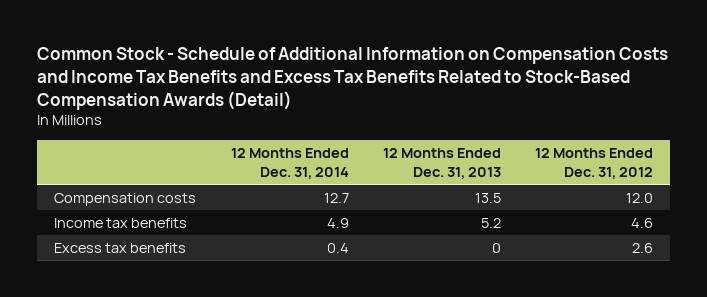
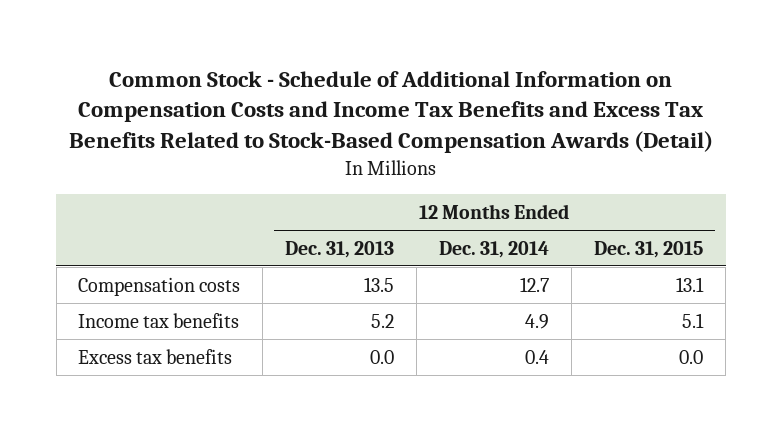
- | 12 Months Ended Dec. 31, 2014 | 12 Months Ended Dec. 31, 2013 | 12 Months Ended Dec. 31, 2012
+ | 12 Months Ended Dec. 31, 2013 | 12 Months Ended Dec. 31, 2014 | 12 Months Ended Dec. 31, 2015
- Excess tax benefits | 0.4 | 0 | 2.6
+ Excess tax benefits | 0.0 | 0.4 | 0.0

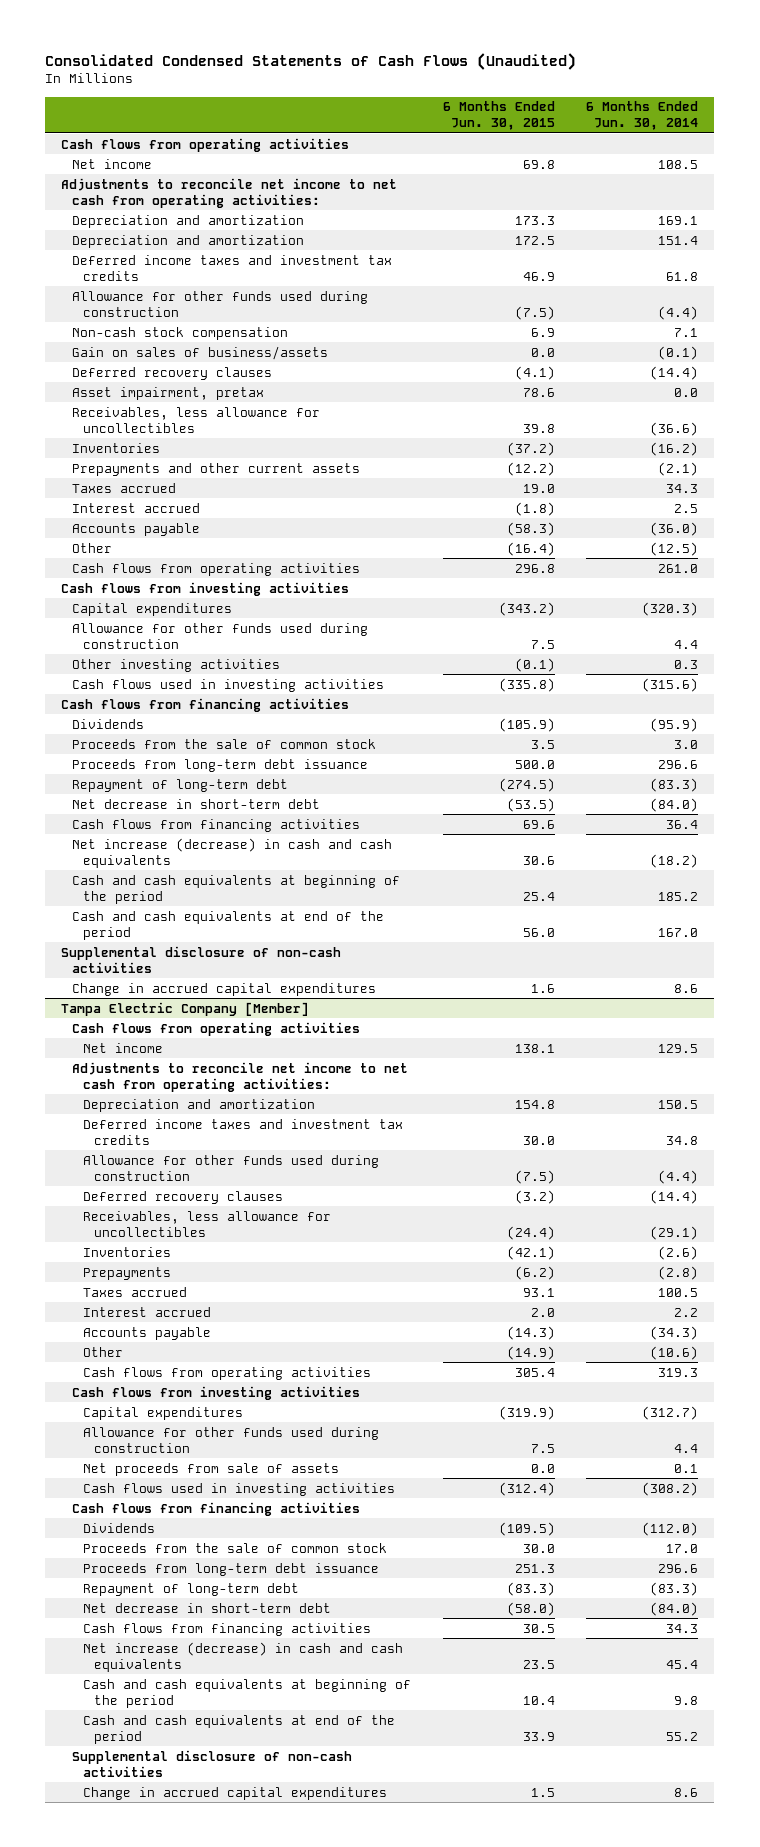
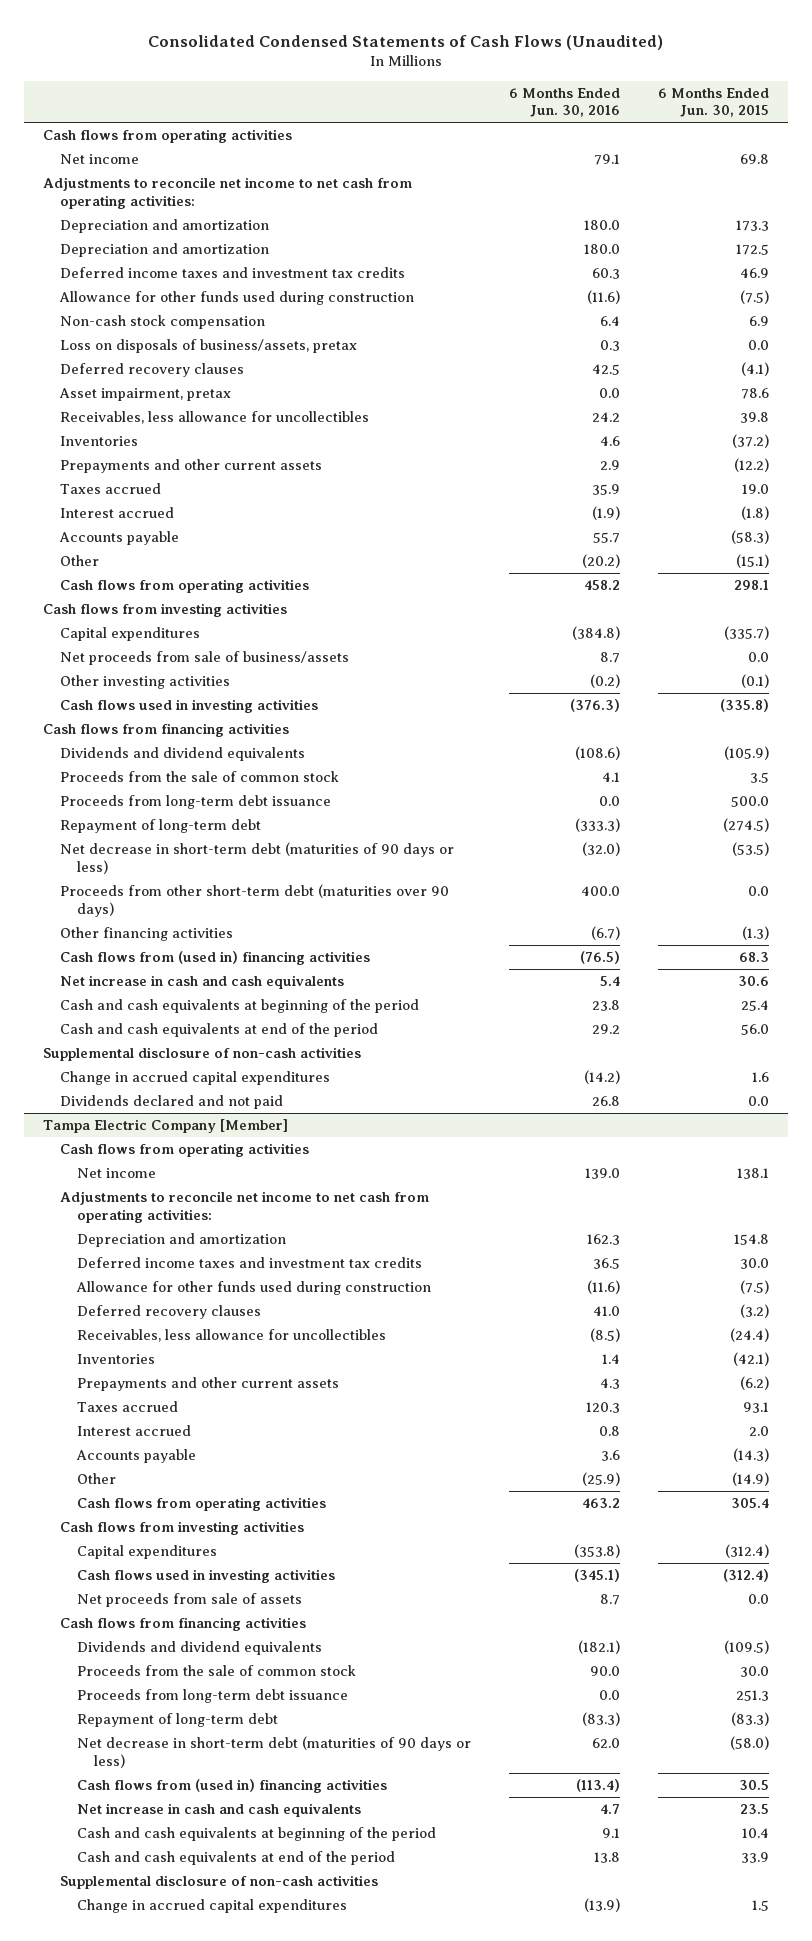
- | 6 Months Ended Jun. 30, 2015 | 6 Months Ended Jun. 30, 2014
+ | 6 Months Ended Jun. 30, 2016 | 6 Months Ended Jun. 30, 2015
- Gain on sales of business/assets | 0.0 | (0.1)
+ Loss on disposals of business/assets, pretax | 0.3 | 0.0
- Other | (16.4) | (12.5)
- Cash flows from operating activities | 296.8 | 261.0
+ Other | (20.2) | (15.1)
+ Cash flows from operating activities | 458.2 | 298.1
- Capital expenditures | (343.2) | (320.3)
- Allowance for other funds used during construction | 7.5 | 4.4
+ Capital expenditures | (384.8) | (335.7)
+ Net proceeds from sale of business/assets | 8.7 | 0.0
- Dividends | (105.9) | (95.9)
+ Dividends and dividend equivalents | (108.6) | (105.9)
- Net decrease in short-term debt | (53.5) | (84.0)
- Cash flows from financing activities | 69.6 | 36.4
- Net increase (decrease) in cash and cash equivalents | 30.6 | (18.2)
+ Net decrease in short-term debt (maturities of 90 days or less) | (32.0) | (53.5)
+ Proceeds from other short-term debt (maturities over 90 days) | 400.0 | 0.0
+ Other financing activities | (6.7) | (1.3)
+ Cash flows from (used in) financing activities | (76.5) | 68.3
+ Net increase in cash and cash equivalents | 5.4 | 30.6
+ Dividends declared and not paid | 26.8 | 0.0
@ Tampa Electric Company [Member]
- Prepayments | (6.2) | (2.8)
+ Prepayments and other current assets | 4.3 | (6.2)
- Capital expenditures | (319.9) | (312.7)
- Allowance for other funds used during construction | 7.5 | 4.4
+ Capital expenditures | (353.8) | (312.4)
moved down: Net proceeds from sale of assets | 8.7 | 0.0
- Dividends | (109.5) | (112.0)
+ Dividends and dividend equivalents | (182.1) | (109.5)
- Net decrease in short-term debt | (58.0) | (84.0)
- Cash flows from financing activities | 30.5 | 34.3
- Net increase (decrease) in cash and cash equivalents | 23.5 | 45.4
+ Net decrease in short-term debt (maturities of 90 days or less) | 62.0 | (58.0)
+ Cash flows from (used in) financing activities | (113.4) | 30.5
+ Net increase in cash and cash equivalents | 4.7 | 23.5

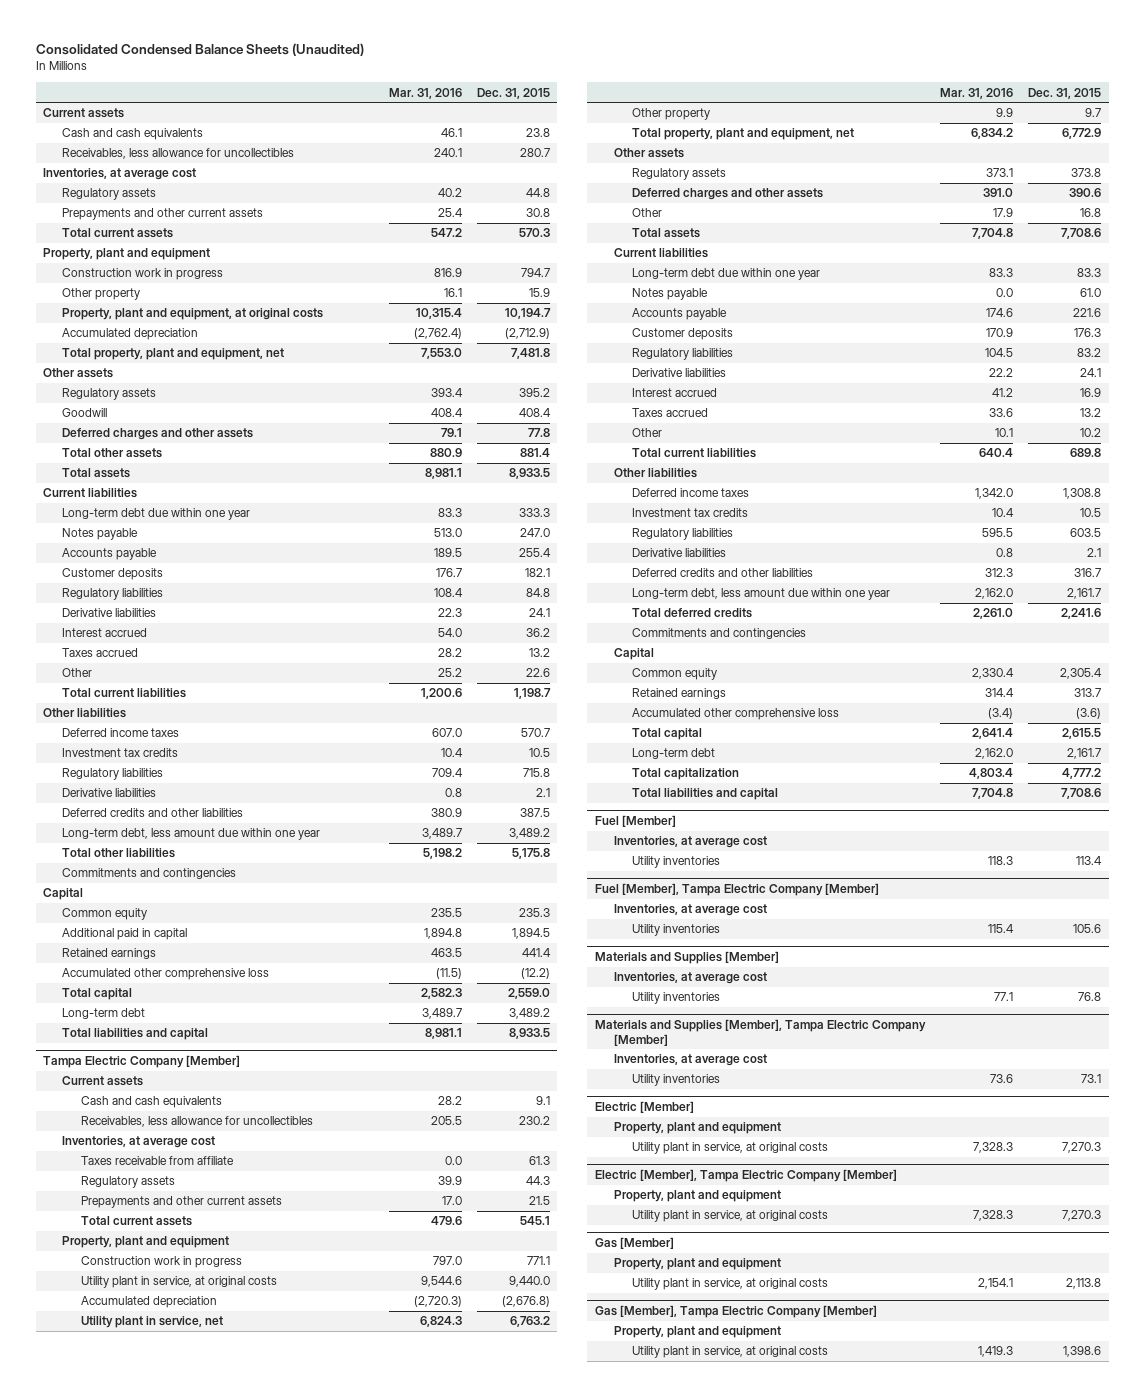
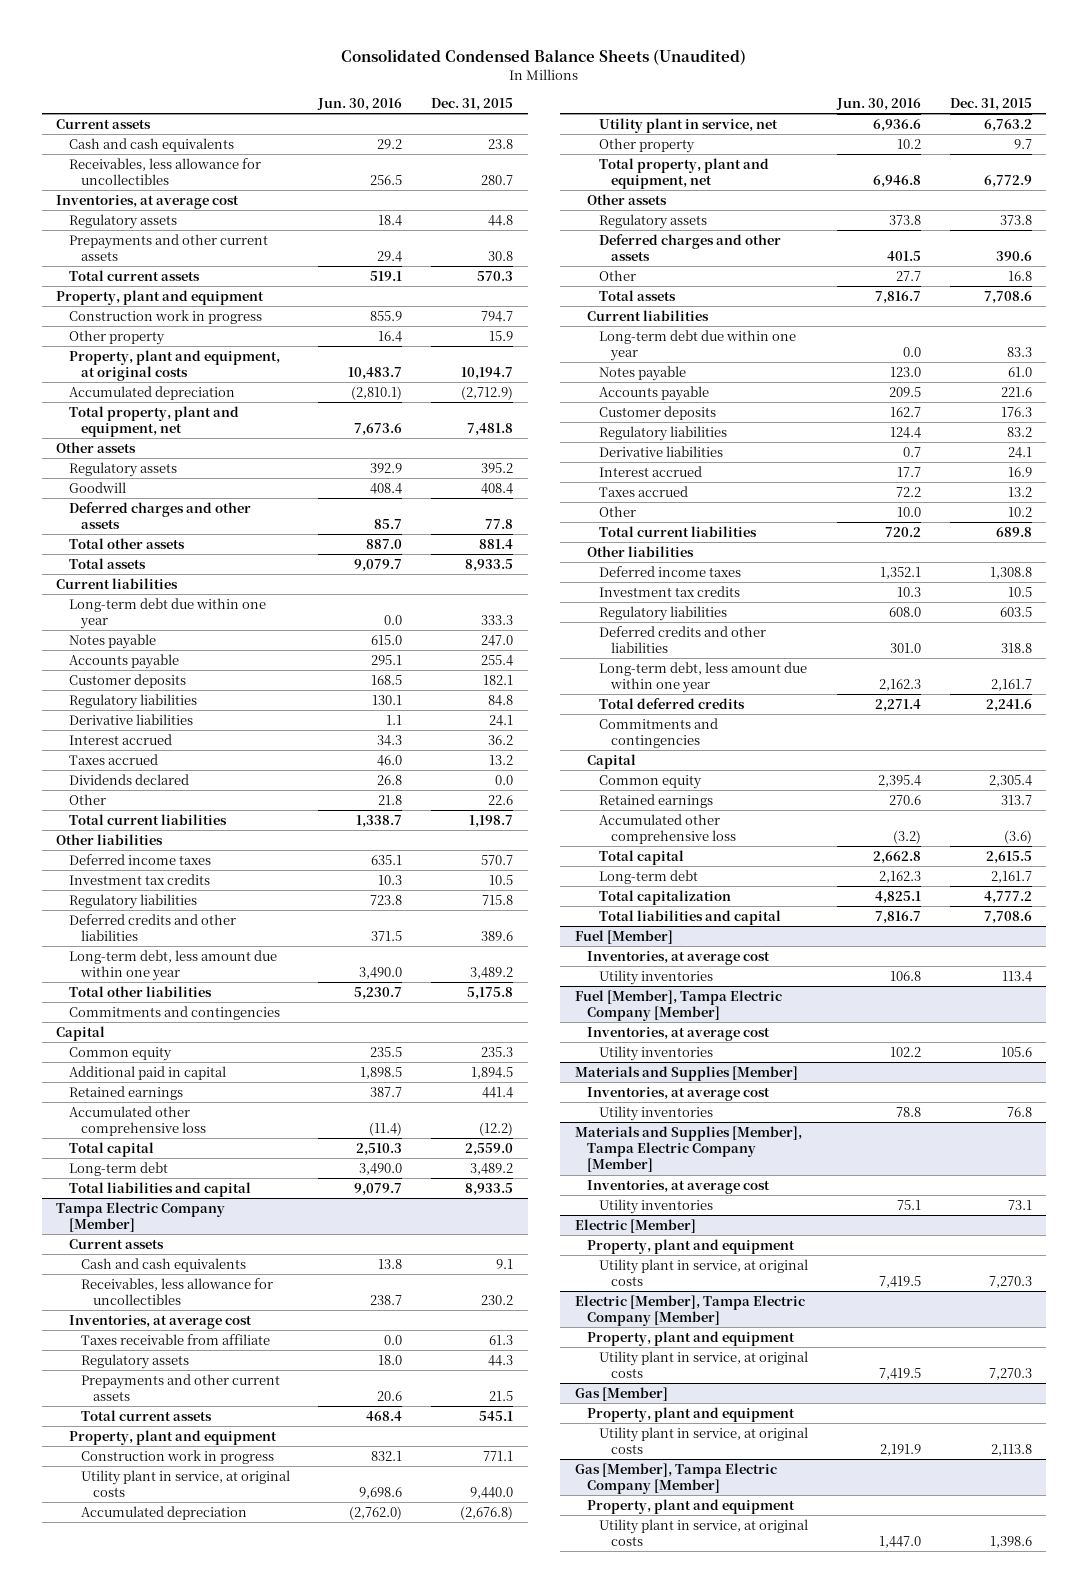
- | Mar. 31, 2016 | Dec. 31, 2015
+ | Jun. 30, 2016 | Dec. 31, 2015
+ Dividends declared | 26.8 | 0.0
- Derivative liabilities | 0.8 | 2.1
- Deferred credits and other liabilities | 380.9 | 387.5
+ Deferred credits and other liabilities | 371.5 | 389.6
@ Tampa Electric Company [Member]
- Derivative liabilities | 0.8 | 2.1
- Deferred credits and other liabilities | 312.3 | 316.7
+ Deferred credits and other liabilities | 301.0 | 318.8

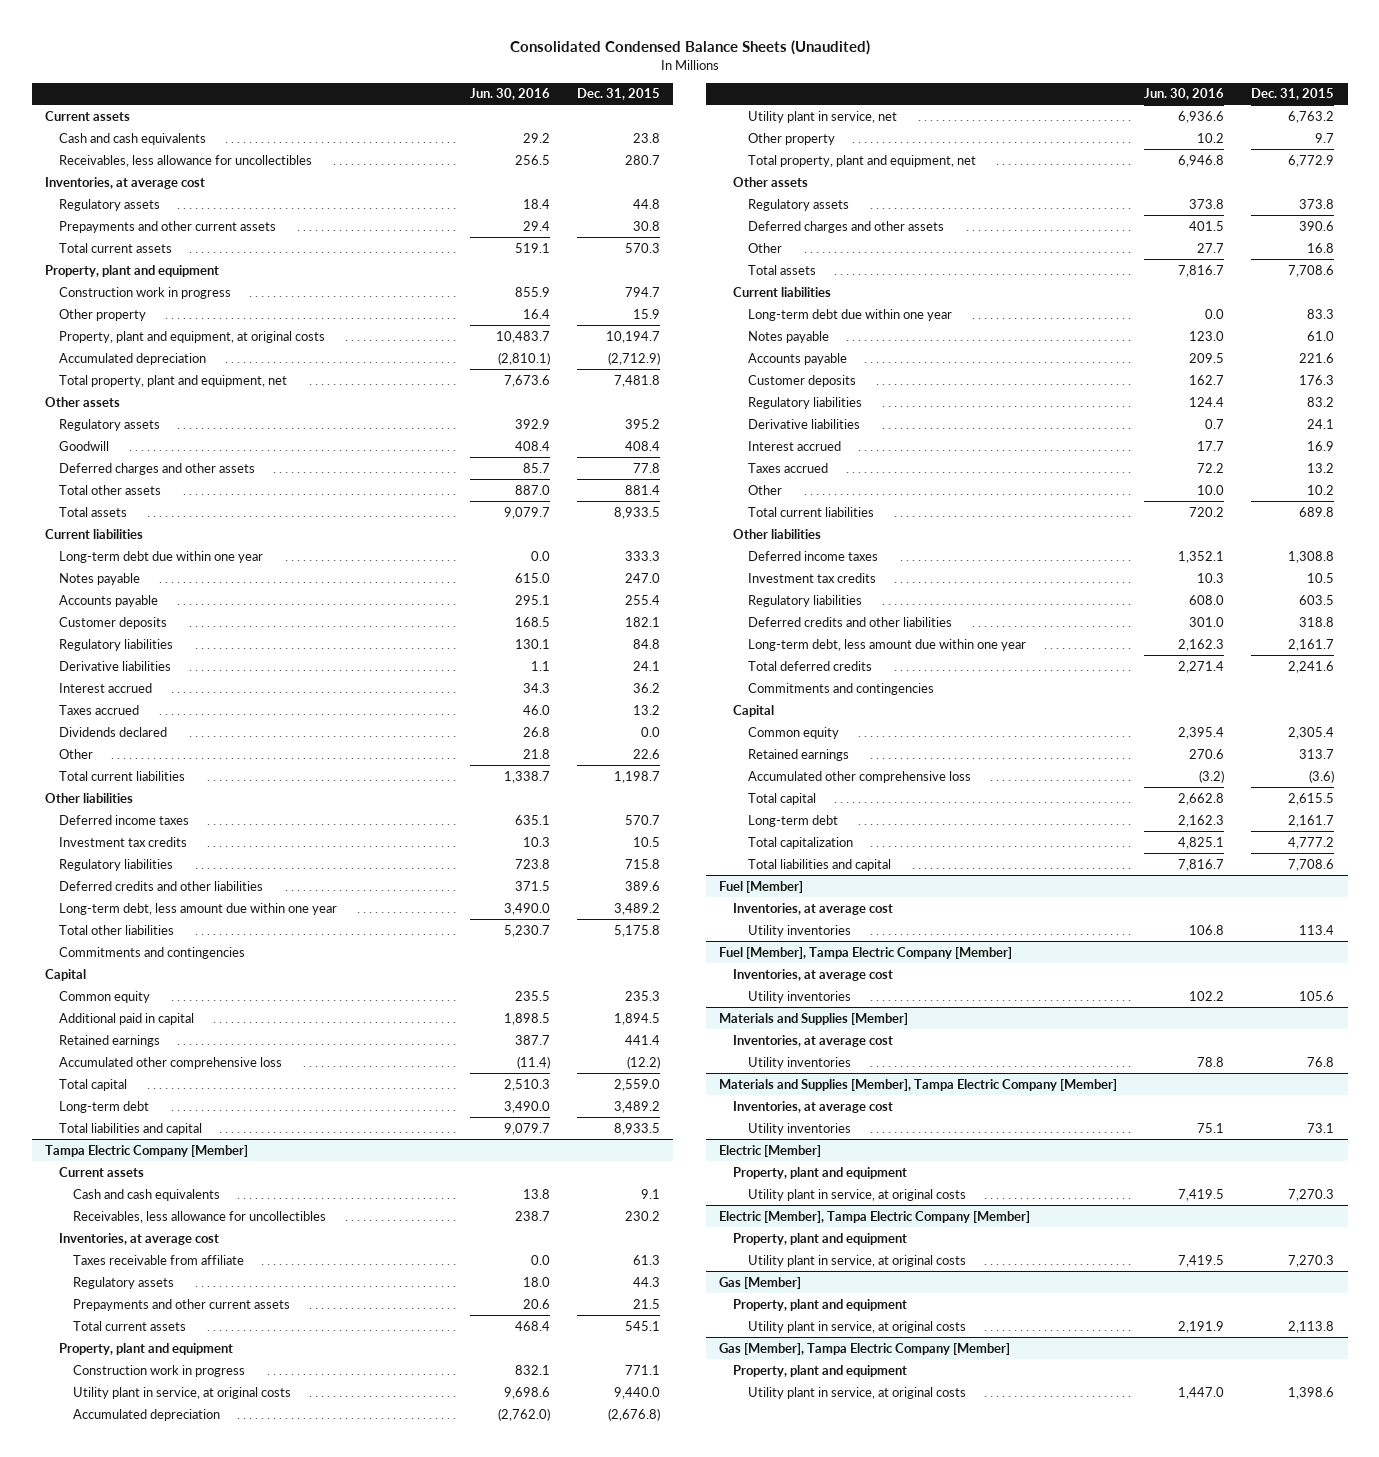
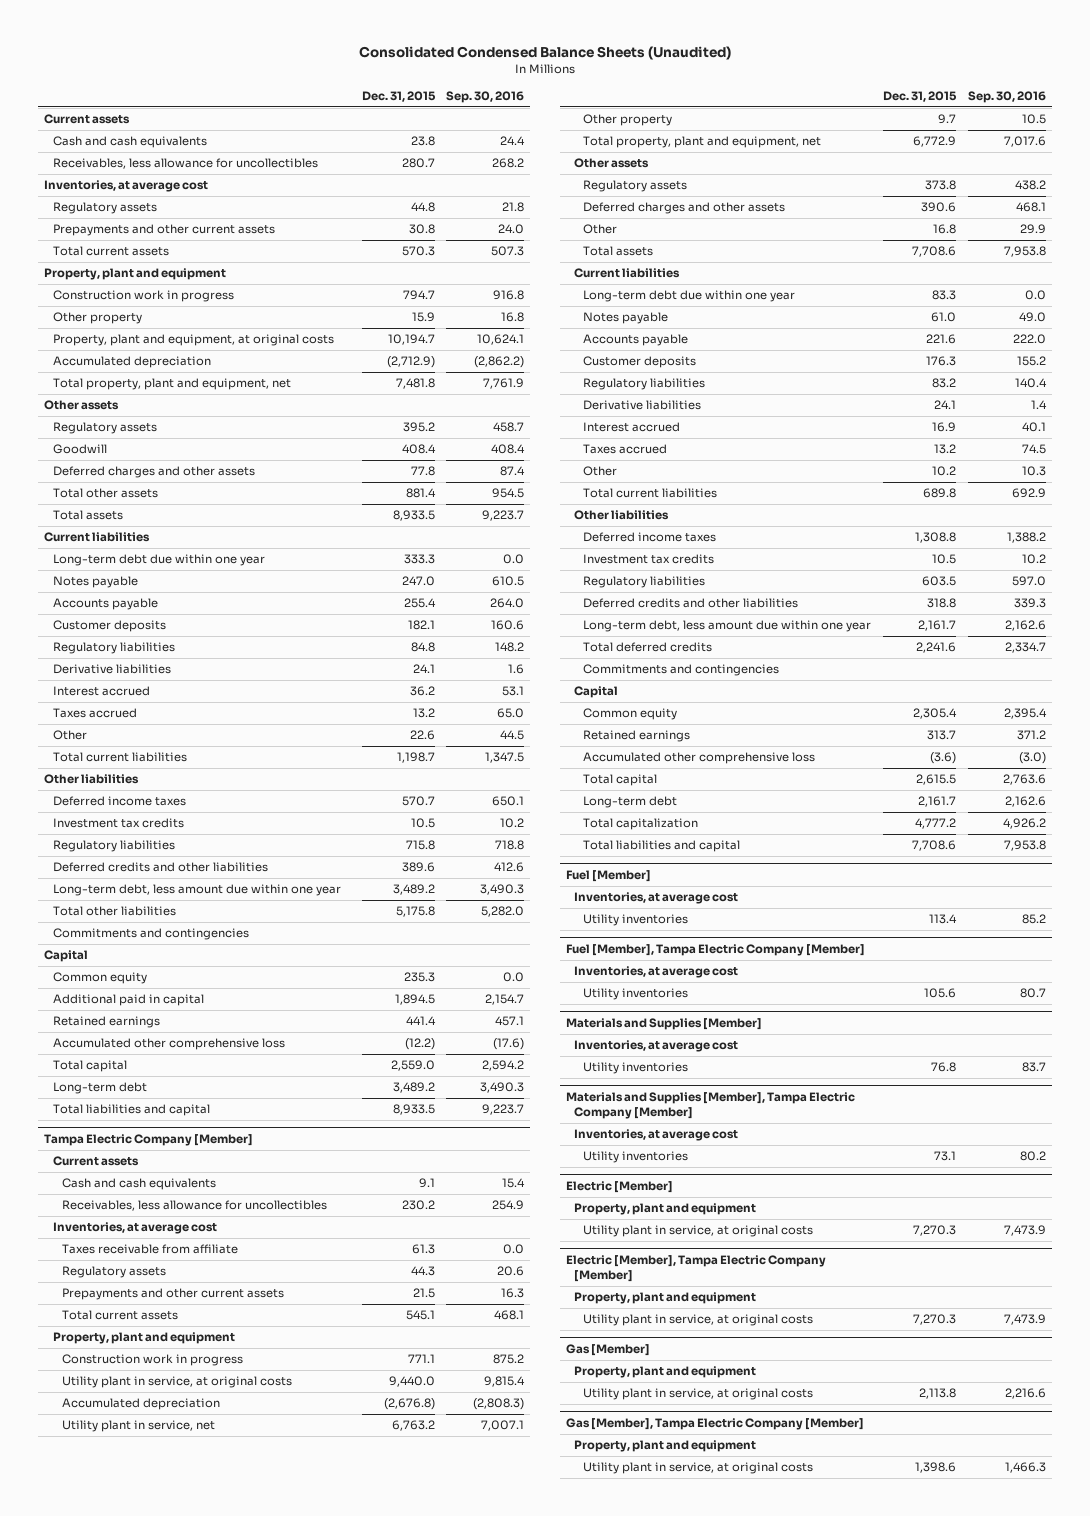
- | Jun. 30, 2016 | Dec. 31, 2015
+ | Dec. 31, 2015 | Sep. 30, 2016
- Dividends declared | 26.8 | 0.0

